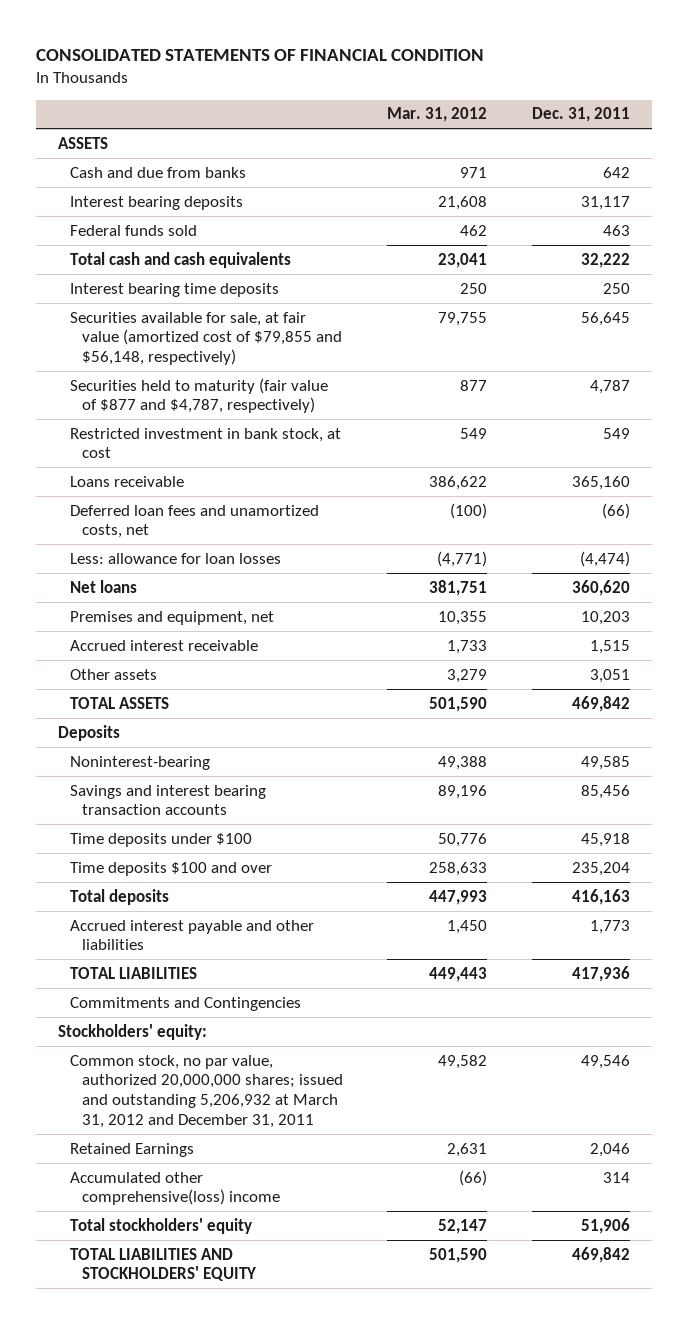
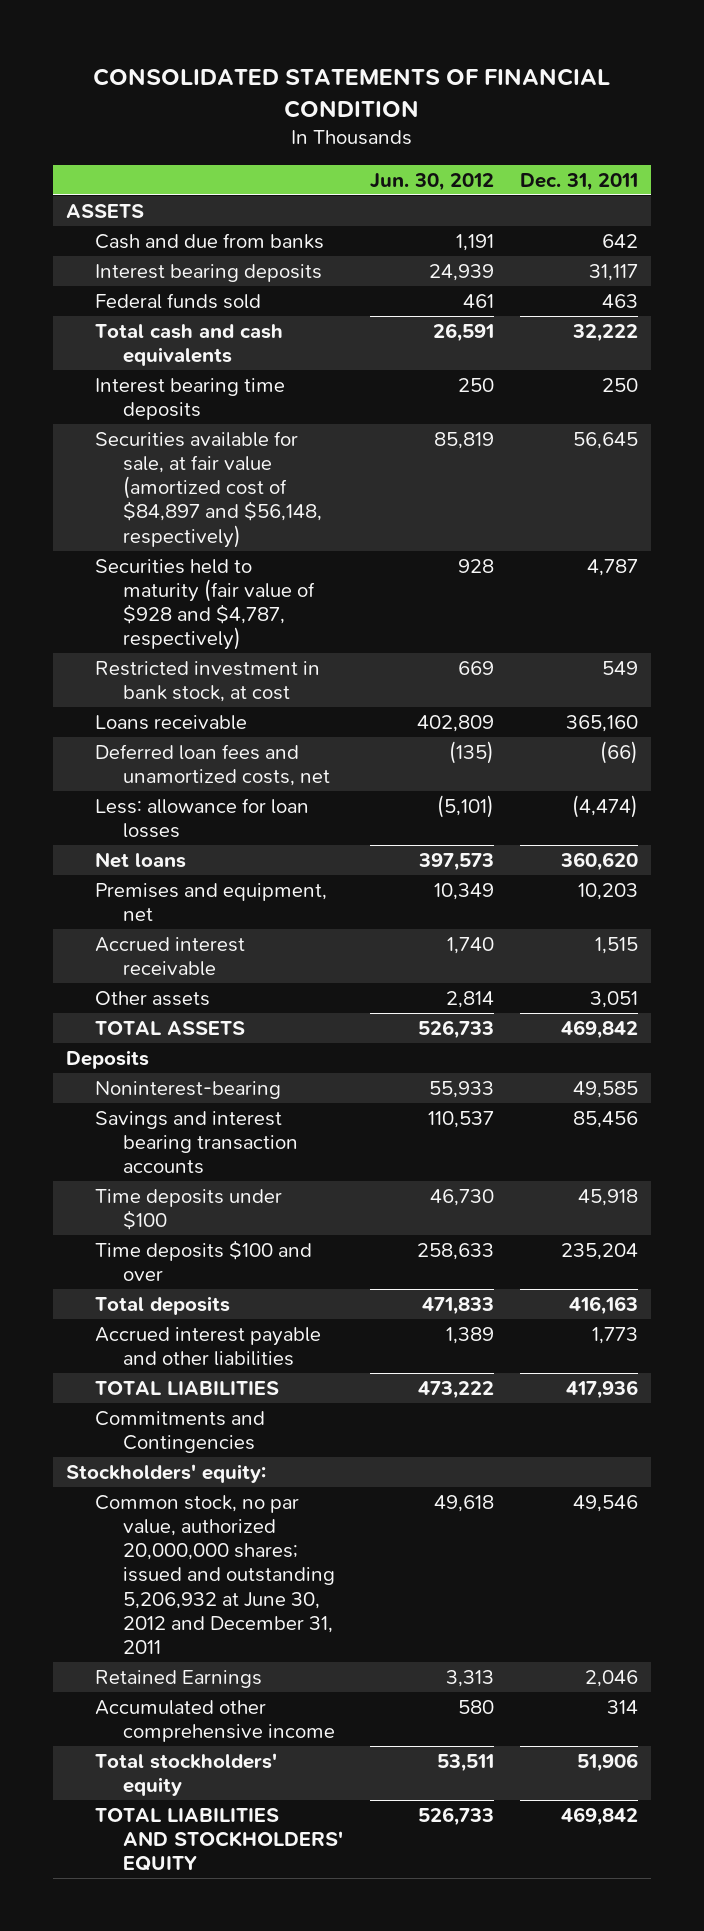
- | Mar. 31, 2012 | Dec. 31, 2011
+ | Jun. 30, 2012 | Dec. 31, 2011
- Securities available for sale, at fair value (amortized cost of $79,855 and $56,148, respectively) | 79,755 | 56,645
- Securities held to maturity (fair value of $877 and $4,787, respectively) | 877 | 4,787
+ Securities available for sale, at fair value (amortized cost of $84,897 and $56,148, respectively) | 85,819 | 56,645
+ Securities held to maturity (fair value of $928 and $4,787, respectively) | 928 | 4,787
- Common stock, no par value, authorized 20,000,000 shares; issued and outstanding 5,206,932 at March 31, 2012 and December 31, 2011 | 49,582 | 49,546
+ Common stock, no par value, authorized 20,000,000 shares; issued and outstanding 5,206,932 at June 30, 2012 and December 31, 2011 | 49,618 | 49,546
- Accumulated other comprehensive(loss) income | (66) | 314
+ Accumulated other comprehensive income | 580 | 314

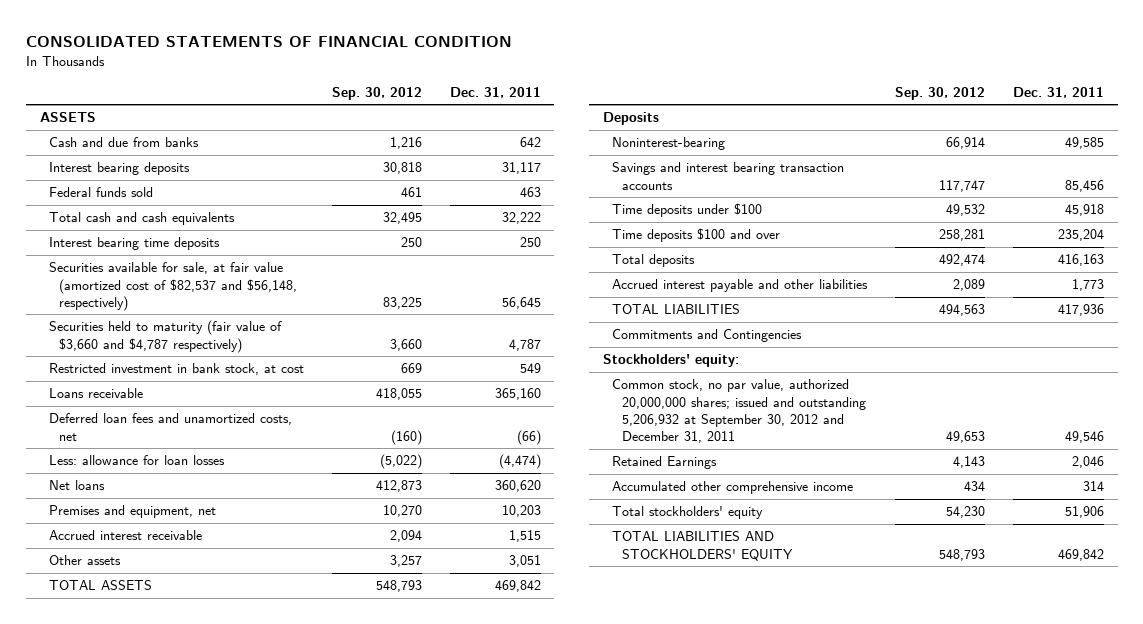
- | Jun. 30, 2012 | Dec. 31, 2011
+ | Sep. 30, 2012 | Dec. 31, 2011
- Securities available for sale, at fair value (amortized cost of $84,897 and $56,148, respectively) | 85,819 | 56,645
- Securities held to maturity (fair value of $928 and $4,787, respectively) | 928 | 4,787
+ Securities available for sale, at fair value (amortized cost of $82,537 and $56,148, respectively) | 83,225 | 56,645
+ Securities held to maturity (fair value of $3,660 and $4,787 respectively) | 3,660 | 4,787
- Common stock, no par value, authorized 20,000,000 shares; issued and outstanding 5,206,932 at June 30, 2012 and December 31, 2011 | 49,618 | 49,546
+ Common stock, no par value, authorized 20,000,000 shares; issued and outstanding 5,206,932 at September 30, 2012 and December 31, 2011 | 49,653 | 49,546

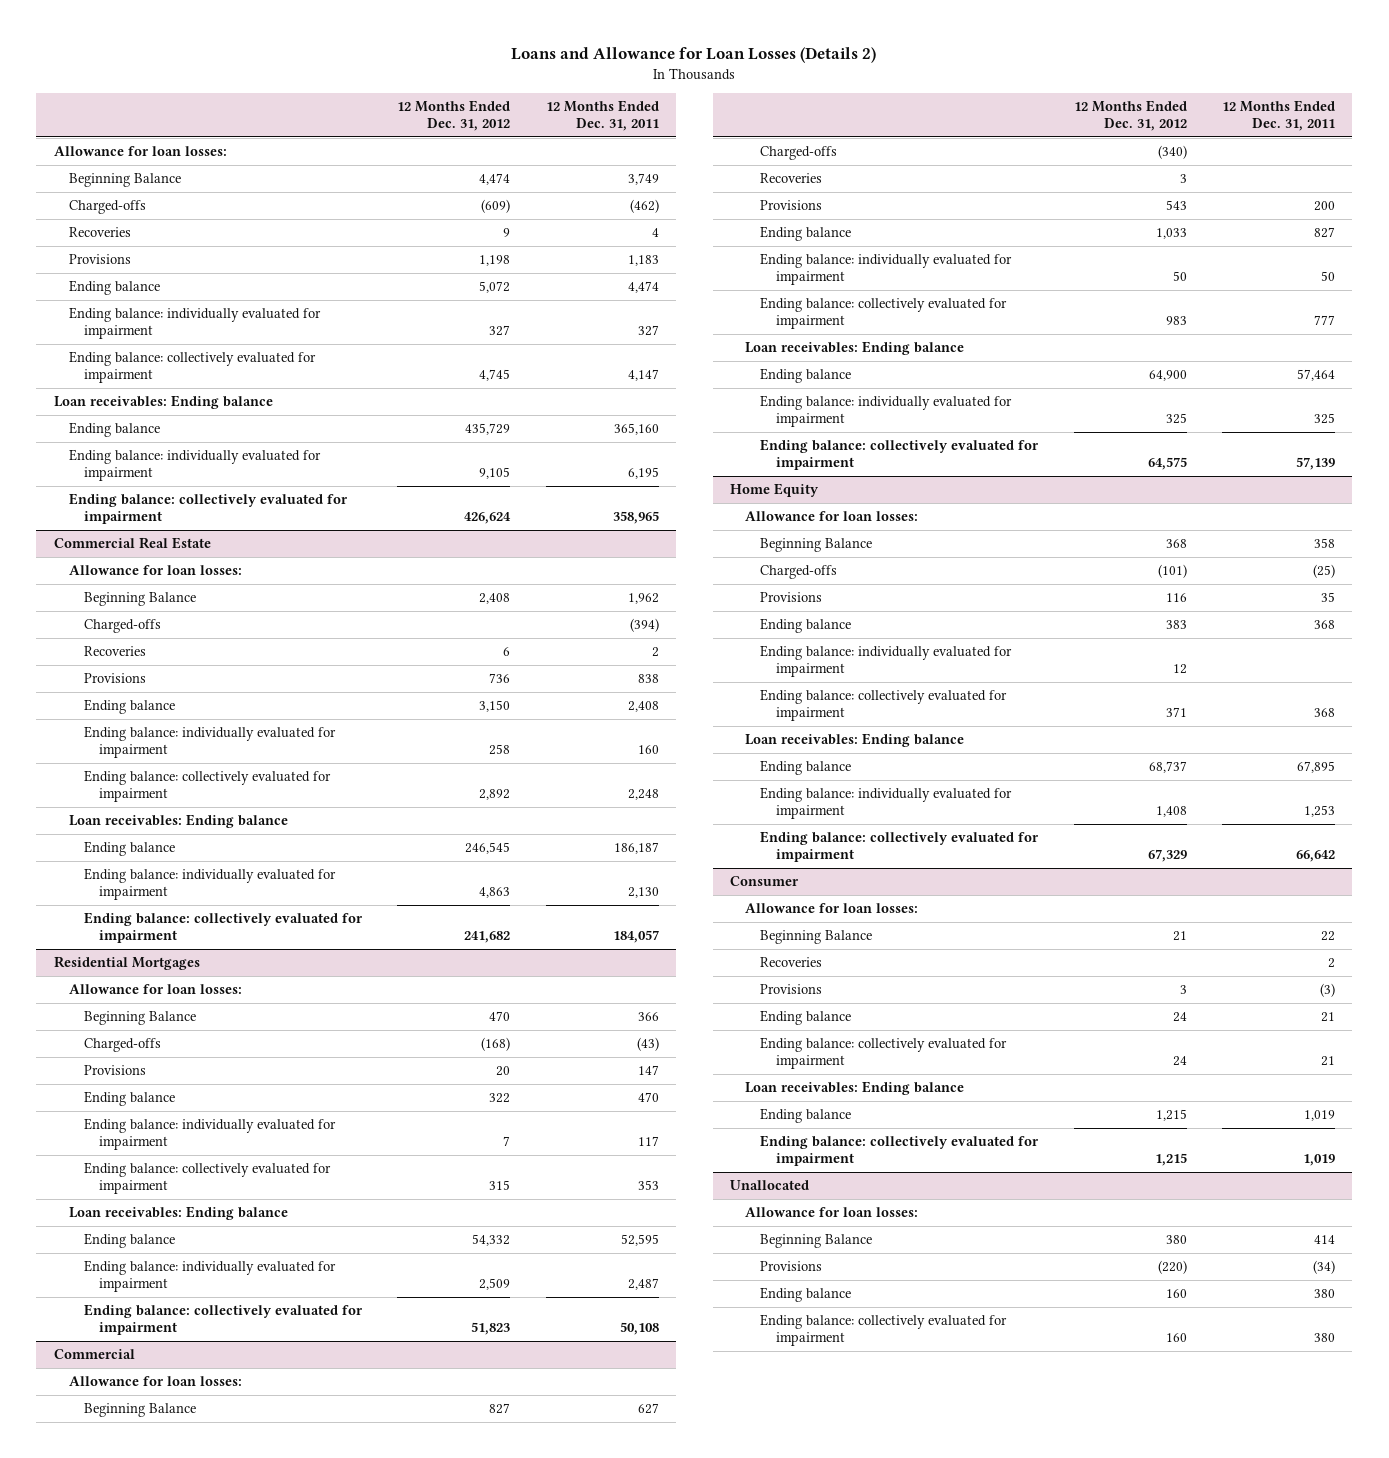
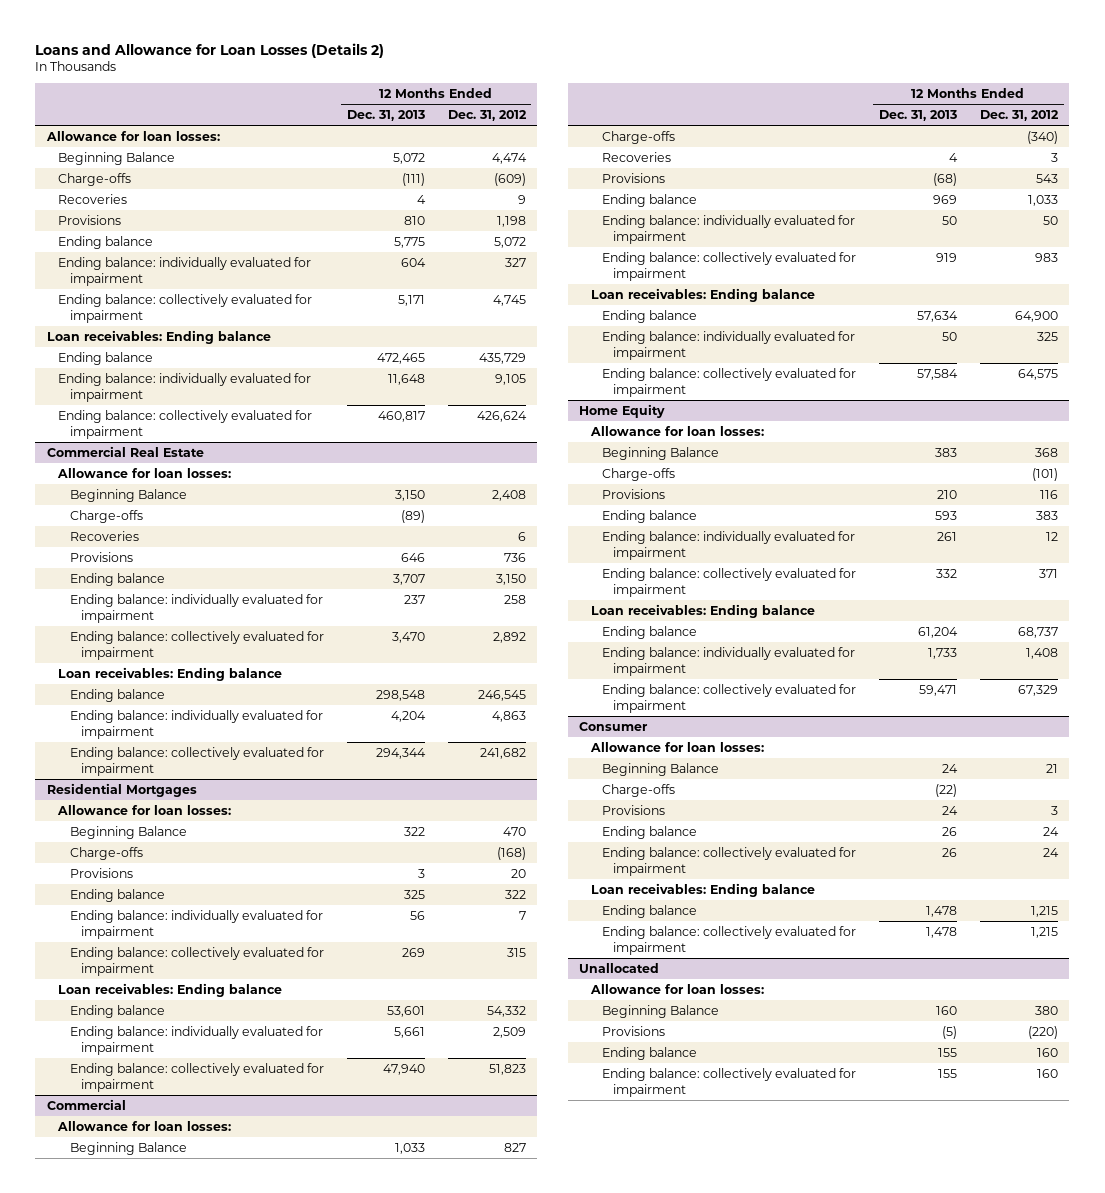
- | 12 Months Ended Dec. 31, 2012 | 12 Months Ended Dec. 31, 2011
+ | 12 Months Ended Dec. 31, 2013 | 12 Months Ended Dec. 31, 2012
- Charged-offs | (609) | (462)
+ Charge-offs | (111) | (609)
@ Commercial Real Estate
- Charged-offs | | (394)
+ Charge-offs | (89) |
@ Residential Mortgages
- Charged-offs | (168) | (43)
+ Charge-offs | | (168)
@ Commercial
- Charged-offs | (340) |
+ Charge-offs | | (340)
@ Home Equity
- Charged-offs | (101) | (25)
+ Charge-offs | | (101)
@ Consumer
- Recoveries | | 2
+ Charge-offs | (22) |

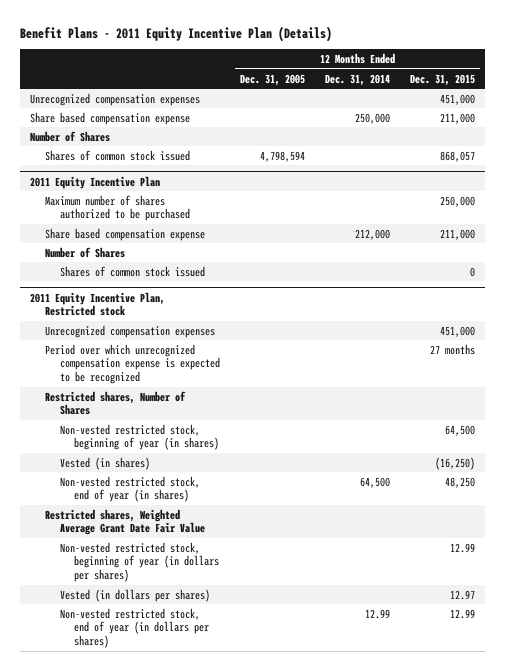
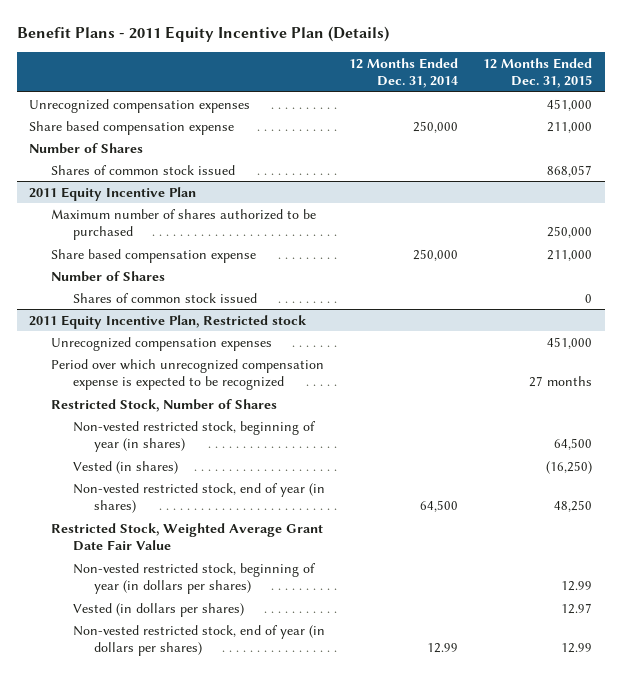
- | 12 Months Ended Dec. 31, 2005 | 12 Months Ended Dec. 31, 2014 | 12 Months Ended Dec. 31, 2015
+ | 12 Months Ended Dec. 31, 2014 | 12 Months Ended Dec. 31, 2015
@ 2011 Equity Incentive Plan
- Share based compensation expense | | 212,000 | 211,000
+ Share based compensation expense | 250,000 | 211,000
@ 2011 Equity Incentive Plan, Restricted stock
- Restricted shares, Number of Shares
+ Restricted Stock, Number of Shares
- Restricted shares, Weighted Average Grant Date Fair Value
+ Restricted Stock, Weighted Average Grant Date Fair Value

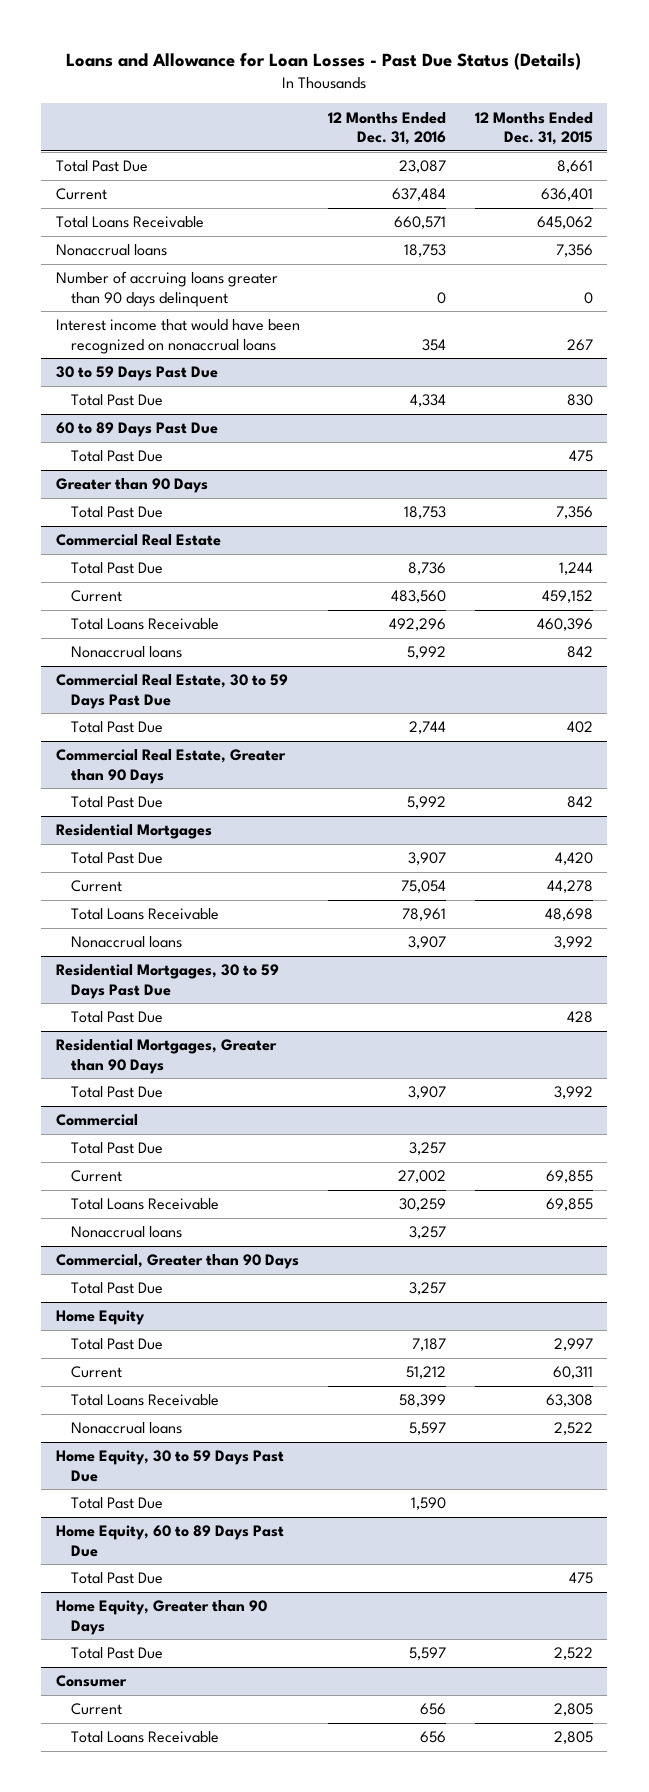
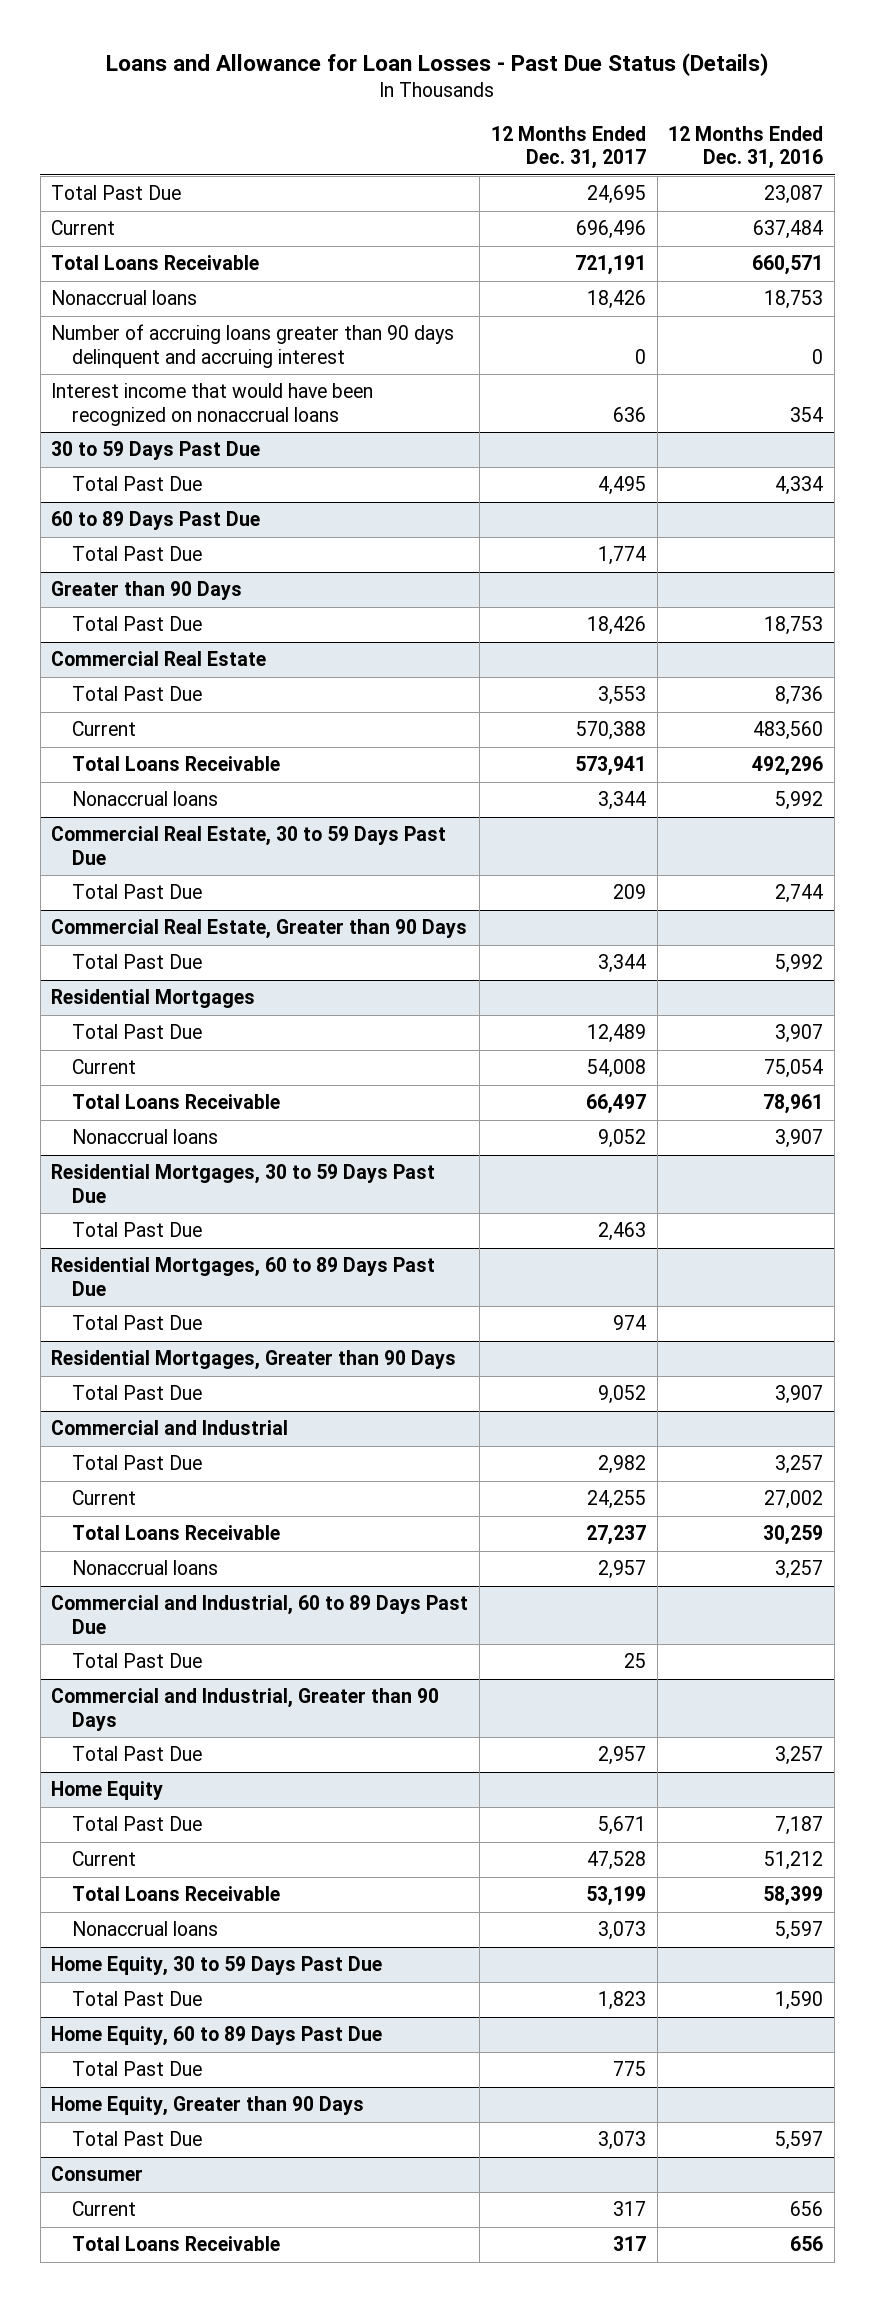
- | 12 Months Ended Dec. 31, 2016 | 12 Months Ended Dec. 31, 2015
+ | 12 Months Ended Dec. 31, 2017 | 12 Months Ended Dec. 31, 2016
- Number of accruing loans greater than 90 days delinquent | 0 | 0
+ Number of accruing loans greater than 90 days delinquent and accruing interest | 0 | 0
+ Residential Mortgages, 60 to 89 Days Past Due
+ Total Past Due | 974 |
- Commercial
+ Commercial and Industrial
- Commercial, Greater than 90 Days
+ Commercial and Industrial, 60 to 89 Days Past Due
+ Total Past Due | 25 |
+ Commercial and Industrial, Greater than 90 Days

